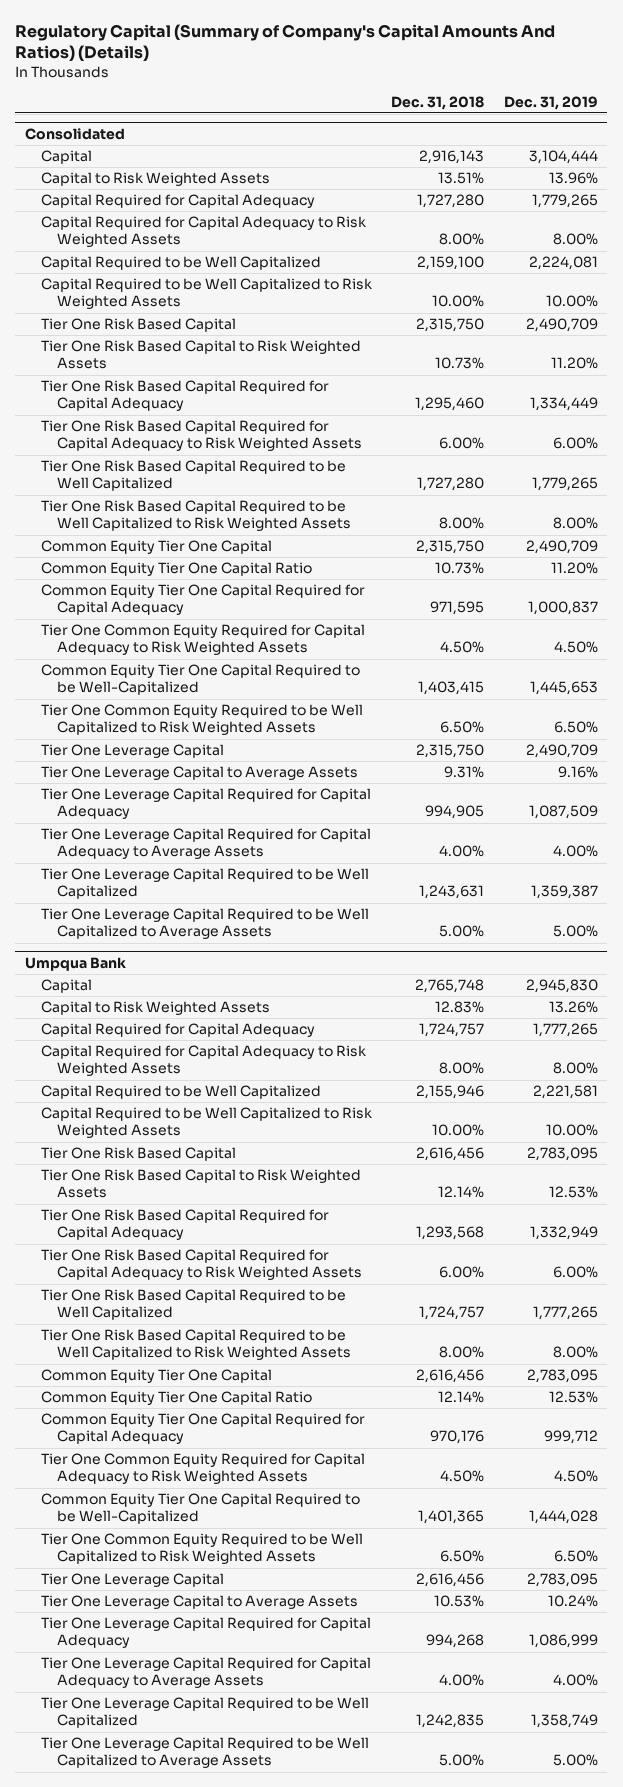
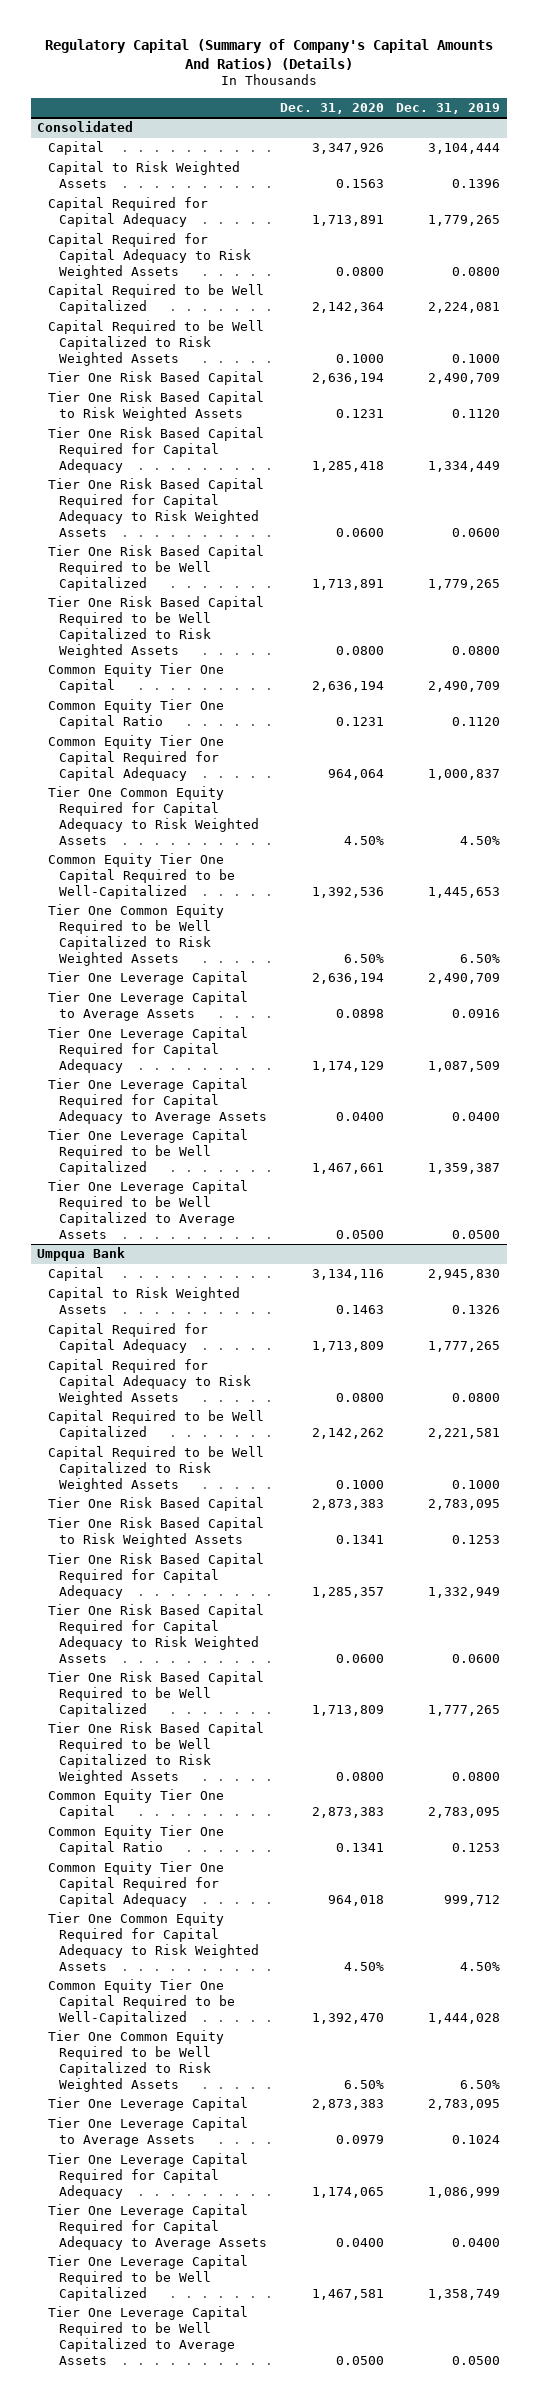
- | Dec. 31, 2018 | Dec. 31, 2019
+ | Dec. 31, 2020 | Dec. 31, 2019
@ Consolidated
- Capital to Risk Weighted Assets | 13.51% | 13.96%
+ Capital to Risk Weighted Assets | 0.1563 | 0.1396
- Capital Required for Capital Adequacy to Risk Weighted Assets | 8.00% | 8.00%
+ Capital Required for Capital Adequacy to Risk Weighted Assets | 0.0800 | 0.0800
- Capital Required to be Well Capitalized to Risk Weighted Assets | 10.00% | 10.00%
+ Capital Required to be Well Capitalized to Risk Weighted Assets | 0.1000 | 0.1000
- Tier One Risk Based Capital to Risk Weighted Assets | 10.73% | 11.20%
+ Tier One Risk Based Capital to Risk Weighted Assets | 0.1231 | 0.1120
- Tier One Risk Based Capital Required for Capital Adequacy to Risk Weighted Assets | 6.00% | 6.00%
+ Tier One Risk Based Capital Required for Capital Adequacy to Risk Weighted Assets | 0.0600 | 0.0600
- Tier One Risk Based Capital Required to be Well Capitalized to Risk Weighted Assets | 8.00% | 8.00%
+ Tier One Risk Based Capital Required to be Well Capitalized to Risk Weighted Assets | 0.0800 | 0.0800
- Common Equity Tier One Capital Ratio | 10.73% | 11.20%
+ Common Equity Tier One Capital Ratio | 0.1231 | 0.1120
- Tier One Leverage Capital to Average Assets | 9.31% | 9.16%
+ Tier One Leverage Capital to Average Assets | 0.0898 | 0.0916
- Tier One Leverage Capital Required for Capital Adequacy to Average Assets | 4.00% | 4.00%
+ Tier One Leverage Capital Required for Capital Adequacy to Average Assets | 0.0400 | 0.0400
- Tier One Leverage Capital Required to be Well Capitalized to Average Assets | 5.00% | 5.00%
+ Tier One Leverage Capital Required to be Well Capitalized to Average Assets | 0.0500 | 0.0500
@ Umpqua Bank
- Capital to Risk Weighted Assets | 12.83% | 13.26%
+ Capital to Risk Weighted Assets | 0.1463 | 0.1326
- Capital Required for Capital Adequacy to Risk Weighted Assets | 8.00% | 8.00%
+ Capital Required for Capital Adequacy to Risk Weighted Assets | 0.0800 | 0.0800
- Capital Required to be Well Capitalized to Risk Weighted Assets | 10.00% | 10.00%
+ Capital Required to be Well Capitalized to Risk Weighted Assets | 0.1000 | 0.1000
- Tier One Risk Based Capital to Risk Weighted Assets | 12.14% | 12.53%
+ Tier One Risk Based Capital to Risk Weighted Assets | 0.1341 | 0.1253
- Tier One Risk Based Capital Required for Capital Adequacy to Risk Weighted Assets | 6.00% | 6.00%
+ Tier One Risk Based Capital Required for Capital Adequacy to Risk Weighted Assets | 0.0600 | 0.0600
- Tier One Risk Based Capital Required to be Well Capitalized to Risk Weighted Assets | 8.00% | 8.00%
+ Tier One Risk Based Capital Required to be Well Capitalized to Risk Weighted Assets | 0.0800 | 0.0800
- Common Equity Tier One Capital Ratio | 12.14% | 12.53%
+ Common Equity Tier One Capital Ratio | 0.1341 | 0.1253
- Tier One Leverage Capital to Average Assets | 10.53% | 10.24%
+ Tier One Leverage Capital to Average Assets | 0.0979 | 0.1024
- Tier One Leverage Capital Required for Capital Adequacy to Average Assets | 4.00% | 4.00%
+ Tier One Leverage Capital Required for Capital Adequacy to Average Assets | 0.0400 | 0.0400
- Tier One Leverage Capital Required to be Well Capitalized to Average Assets | 5.00% | 5.00%
+ Tier One Leverage Capital Required to be Well Capitalized to Average Assets | 0.0500 | 0.0500

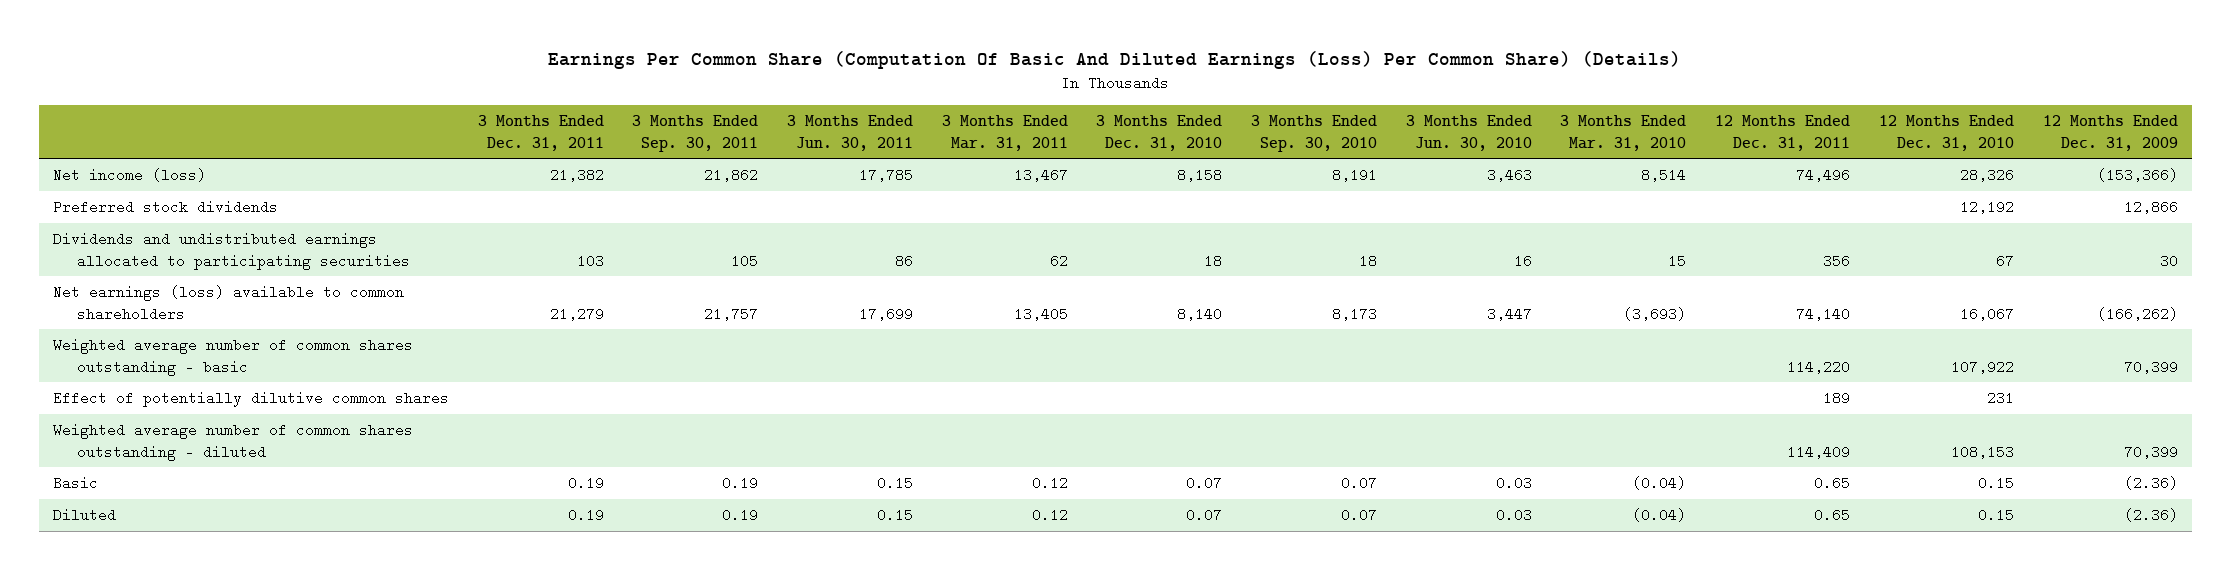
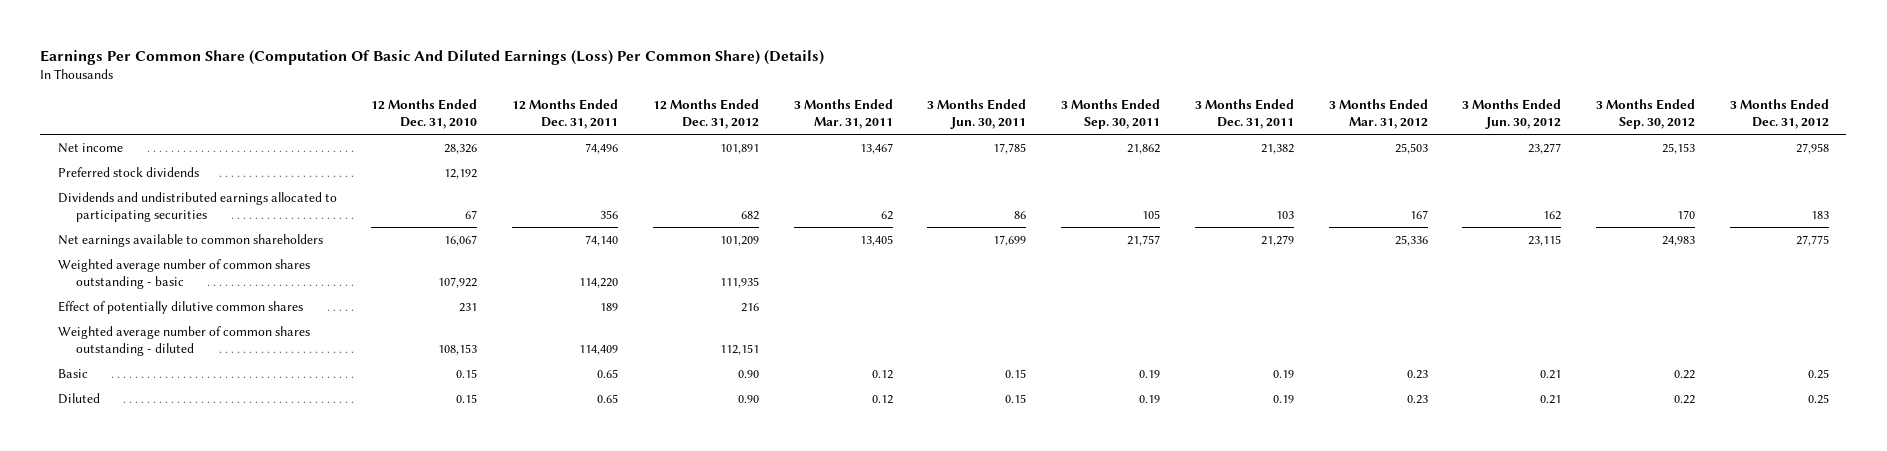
- | 3 Months Ended Dec. 31, 2011 | 3 Months Ended Sep. 30, 2011 | 3 Months Ended Jun. 30, 2011 | 3 Months Ended Mar. 31, 2011 | 3 Months Ended Dec. 31, 2010 | 3 Months Ended Sep. 30, 2010 | 3 Months Ended Jun. 30, 2010 | 3 Months Ended Mar. 31, 2010 | 12 Months Ended Dec. 31, 2011 | 12 Months Ended Dec. 31, 2010 | 12 Months Ended Dec. 31, 2009
+ | 12 Months Ended Dec. 31, 2010 | 12 Months Ended Dec. 31, 2011 | 12 Months Ended Dec. 31, 2012 | 3 Months Ended Mar. 31, 2011 | 3 Months Ended Jun. 30, 2011 | 3 Months Ended Sep. 30, 2011 | 3 Months Ended Dec. 31, 2011 | 3 Months Ended Mar. 31, 2012 | 3 Months Ended Jun. 30, 2012 | 3 Months Ended Sep. 30, 2012 | 3 Months Ended Dec. 31, 2012
- Net income (loss) | 21,382 | 21,862 | 17,785 | 13,467 | 8,158 | 8,191 | 3,463 | 8,514 | 74,496 | 28,326 | (153,366)
+ Net income | 28,326 | 74,496 | 101,891 | 13,467 | 17,785 | 21,862 | 21,382 | 25,503 | 23,277 | 25,153 | 27,958
- Net earnings (loss) available to common shareholders | 21,279 | 21,757 | 17,699 | 13,405 | 8,140 | 8,173 | 3,447 | (3,693) | 74,140 | 16,067 | (166,262)
+ Net earnings available to common shareholders | 16,067 | 74,140 | 101,209 | 13,405 | 17,699 | 21,757 | 21,279 | 25,336 | 23,115 | 24,983 | 27,775

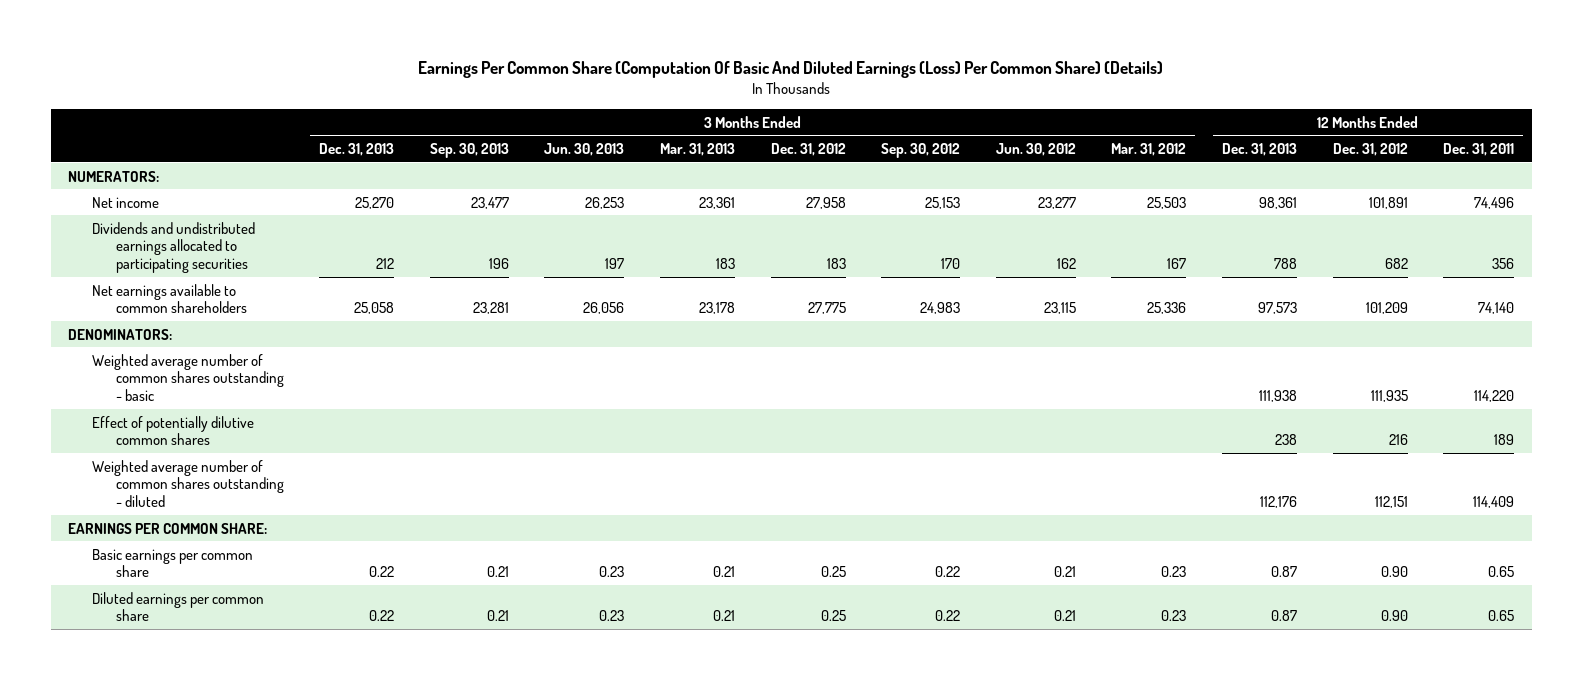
- | 12 Months Ended Dec. 31, 2010 | 12 Months Ended Dec. 31, 2011 | 12 Months Ended Dec. 31, 2012 | 3 Months Ended Mar. 31, 2011 | 3 Months Ended Jun. 30, 2011 | 3 Months Ended Sep. 30, 2011 | 3 Months Ended Dec. 31, 2011 | 3 Months Ended Mar. 31, 2012 | 3 Months Ended Jun. 30, 2012 | 3 Months Ended Sep. 30, 2012 | 3 Months Ended Dec. 31, 2012
+ | 3 Months Ended Dec. 31, 2013 | 3 Months Ended Sep. 30, 2013 | 3 Months Ended Jun. 30, 2013 | 3 Months Ended Mar. 31, 2013 | 3 Months Ended Dec. 31, 2012 | 3 Months Ended Sep. 30, 2012 | 3 Months Ended Jun. 30, 2012 | 3 Months Ended Mar. 31, 2012 | 12 Months Ended Dec. 31, 2013 | 12 Months Ended Dec. 31, 2012 | 12 Months Ended Dec. 31, 2011
+ NUMERATORS:
- Preferred stock dividends | 12,192 | | | | | | | | | |
+ DENOMINATORS:
- Basic | 0.15 | 0.65 | 0.90 | 0.12 | 0.15 | 0.19 | 0.19 | 0.23 | 0.21 | 0.22 | 0.25
- Diluted | 0.15 | 0.65 | 0.90 | 0.12 | 0.15 | 0.19 | 0.19 | 0.23 | 0.21 | 0.22 | 0.25
+ EARNINGS PER COMMON SHARE:
+ Basic earnings per common share | 0.22 | 0.21 | 0.23 | 0.21 | 0.25 | 0.22 | 0.21 | 0.23 | 0.87 | 0.90 | 0.65
+ Diluted earnings per common share | 0.22 | 0.21 | 0.23 | 0.21 | 0.25 | 0.22 | 0.21 | 0.23 | 0.87 | 0.90 | 0.65

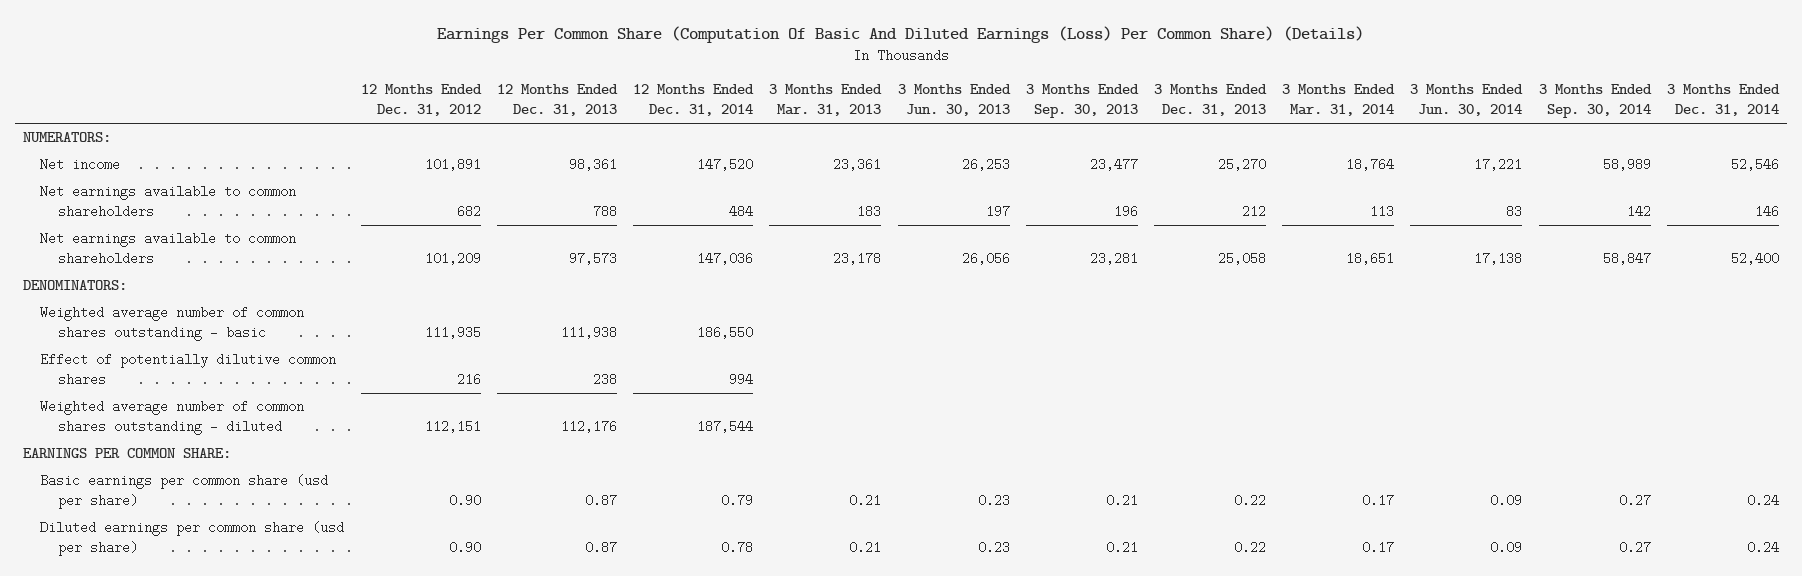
- | 3 Months Ended Dec. 31, 2013 | 3 Months Ended Sep. 30, 2013 | 3 Months Ended Jun. 30, 2013 | 3 Months Ended Mar. 31, 2013 | 3 Months Ended Dec. 31, 2012 | 3 Months Ended Sep. 30, 2012 | 3 Months Ended Jun. 30, 2012 | 3 Months Ended Mar. 31, 2012 | 12 Months Ended Dec. 31, 2013 | 12 Months Ended Dec. 31, 2012 | 12 Months Ended Dec. 31, 2011
+ | 12 Months Ended Dec. 31, 2012 | 12 Months Ended Dec. 31, 2013 | 12 Months Ended Dec. 31, 2014 | 3 Months Ended Mar. 31, 2013 | 3 Months Ended Jun. 30, 2013 | 3 Months Ended Sep. 30, 2013 | 3 Months Ended Dec. 31, 2013 | 3 Months Ended Mar. 31, 2014 | 3 Months Ended Jun. 30, 2014 | 3 Months Ended Sep. 30, 2014 | 3 Months Ended Dec. 31, 2014
- Dividends and undistributed earnings allocated to participating securities | 212 | 196 | 197 | 183 | 183 | 170 | 162 | 167 | 788 | 682 | 356
+ Net earnings available to common shareholders | 682 | 788 | 484 | 183 | 197 | 196 | 212 | 113 | 83 | 142 | 146
- Basic earnings per common share | 0.22 | 0.21 | 0.23 | 0.21 | 0.25 | 0.22 | 0.21 | 0.23 | 0.87 | 0.90 | 0.65
- Diluted earnings per common share | 0.22 | 0.21 | 0.23 | 0.21 | 0.25 | 0.22 | 0.21 | 0.23 | 0.87 | 0.90 | 0.65
+ Basic earnings per common share (usd per share) | 0.90 | 0.87 | 0.79 | 0.21 | 0.23 | 0.21 | 0.22 | 0.17 | 0.09 | 0.27 | 0.24
+ Diluted earnings per common share (usd per share) | 0.90 | 0.87 | 0.78 | 0.21 | 0.23 | 0.21 | 0.22 | 0.17 | 0.09 | 0.27 | 0.24

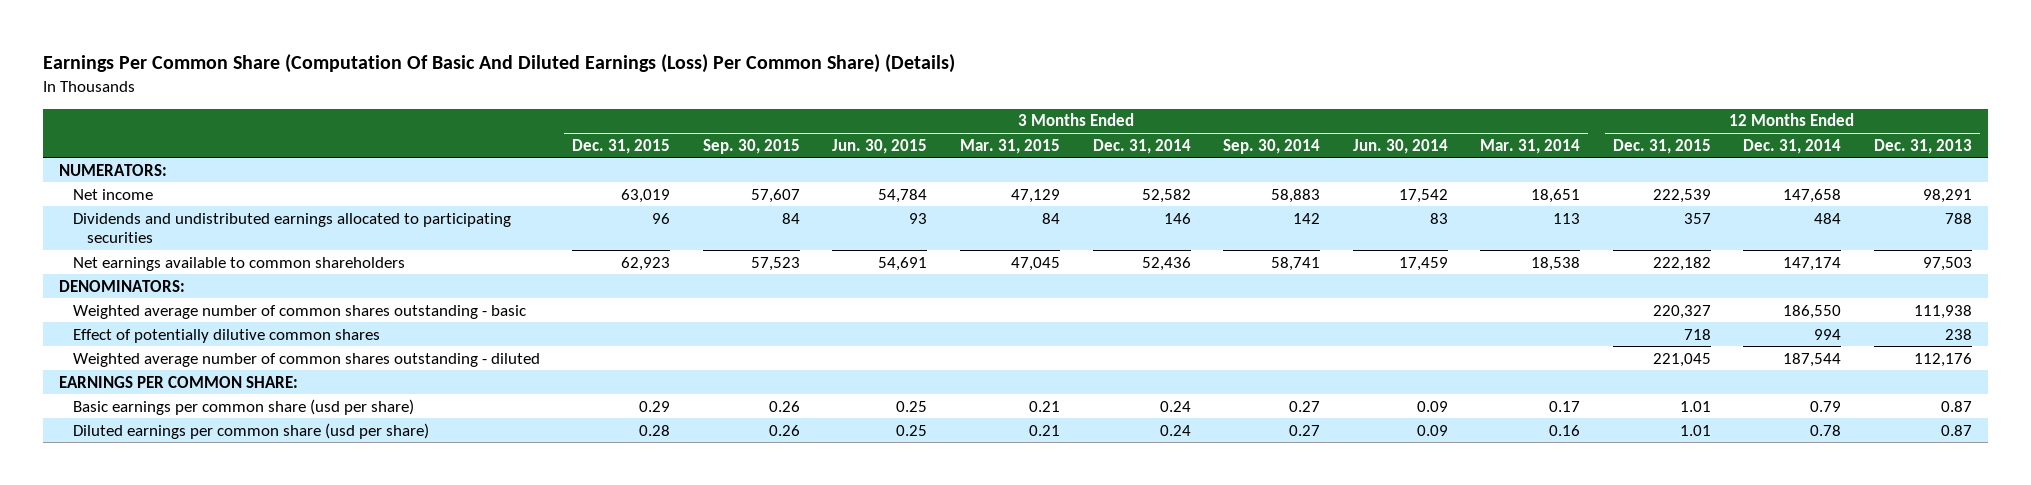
- | 12 Months Ended Dec. 31, 2012 | 12 Months Ended Dec. 31, 2013 | 12 Months Ended Dec. 31, 2014 | 3 Months Ended Mar. 31, 2013 | 3 Months Ended Jun. 30, 2013 | 3 Months Ended Sep. 30, 2013 | 3 Months Ended Dec. 31, 2013 | 3 Months Ended Mar. 31, 2014 | 3 Months Ended Jun. 30, 2014 | 3 Months Ended Sep. 30, 2014 | 3 Months Ended Dec. 31, 2014
+ | 3 Months Ended Dec. 31, 2015 | 3 Months Ended Sep. 30, 2015 | 3 Months Ended Jun. 30, 2015 | 3 Months Ended Mar. 31, 2015 | 3 Months Ended Dec. 31, 2014 | 3 Months Ended Sep. 30, 2014 | 3 Months Ended Jun. 30, 2014 | 3 Months Ended Mar. 31, 2014 | 12 Months Ended Dec. 31, 2015 | 12 Months Ended Dec. 31, 2014 | 12 Months Ended Dec. 31, 2013
- Net income | 101,891 | 98,361 | 147,520 | 23,361 | 26,253 | 23,477 | 25,270 | 18,764 | 17,221 | 58,989 | 52,546
- Net earnings available to common shareholders | 682 | 788 | 484 | 183 | 197 | 196 | 212 | 113 | 83 | 142 | 146
- Net earnings available to common shareholders | 101,209 | 97,573 | 147,036 | 23,178 | 26,056 | 23,281 | 25,058 | 18,651 | 17,138 | 58,847 | 52,400
+ Net income | 63,019 | 57,607 | 54,784 | 47,129 | 52,582 | 58,883 | 17,542 | 18,651 | 222,539 | 147,658 | 98,291
+ Dividends and undistributed earnings allocated to participating securities | 96 | 84 | 93 | 84 | 146 | 142 | 83 | 113 | 357 | 484 | 788
+ Net earnings available to common shareholders | 62,923 | 57,523 | 54,691 | 47,045 | 52,436 | 58,741 | 17,459 | 18,538 | 222,182 | 147,174 | 97,503
- Diluted earnings per common share (usd per share) | 0.90 | 0.87 | 0.78 | 0.21 | 0.23 | 0.21 | 0.22 | 0.17 | 0.09 | 0.27 | 0.24
+ Diluted earnings per common share (usd per share) | 0.28 | 0.26 | 0.25 | 0.21 | 0.24 | 0.27 | 0.09 | 0.16 | 1.01 | 0.78 | 0.87

